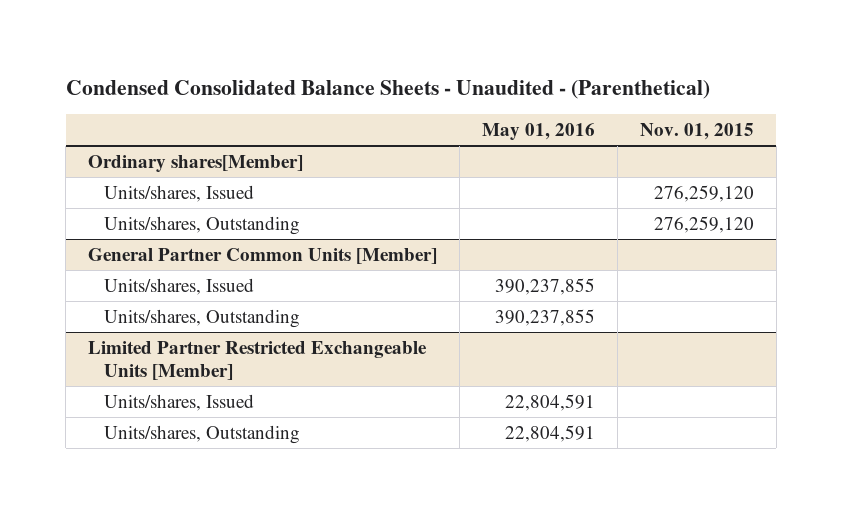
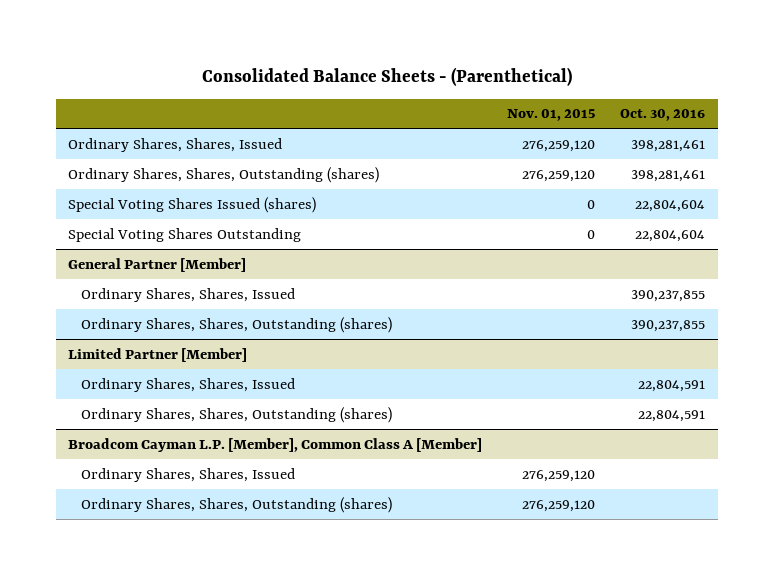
- Condensed Consolidated Balance Sheets - Unaudited - (Parenthetical)
+ Consolidated Balance Sheets - (Parenthetical)
- | May 01, 2016 | Nov. 01, 2015
+ | Nov. 01, 2015 | Oct. 30, 2016
- Ordinary shares[Member]
- Units/shares, Issued | | 276,259,120
- Units/shares, Outstanding | | 276,259,120
- General Partner Common Units [Member]
- Units/shares, Issued | 390,237,855 |
- Units/shares, Outstanding | 390,237,855 |
- Limited Partner Restricted Exchangeable Units [Member]
- Units/shares, Issued | 22,804,591 |
- Units/shares, Outstanding | 22,804,591 |
+ Ordinary Shares, Shares, Issued | 276,259,120 | 398,281,461
+ Ordinary Shares, Shares, Outstanding (shares) | 276,259,120 | 398,281,461
+ Special Voting Shares Issued (shares) | 0 | 22,804,604
+ Special Voting Shares Outstanding | 0 | 22,804,604
+ General Partner [Member]
+ Ordinary Shares, Shares, Issued | | 390,237,855
+ Ordinary Shares, Shares, Outstanding (shares) | | 390,237,855
+ Limited Partner [Member]
+ Ordinary Shares, Shares, Issued | | 22,804,591
+ Ordinary Shares, Shares, Outstanding (shares) | | 22,804,591
+ Broadcom Cayman L.P. [Member], Common Class A [Member]
+ Ordinary Shares, Shares, Issued | 276,259,120 |
+ Ordinary Shares, Shares, Outstanding (shares) | 276,259,120 |

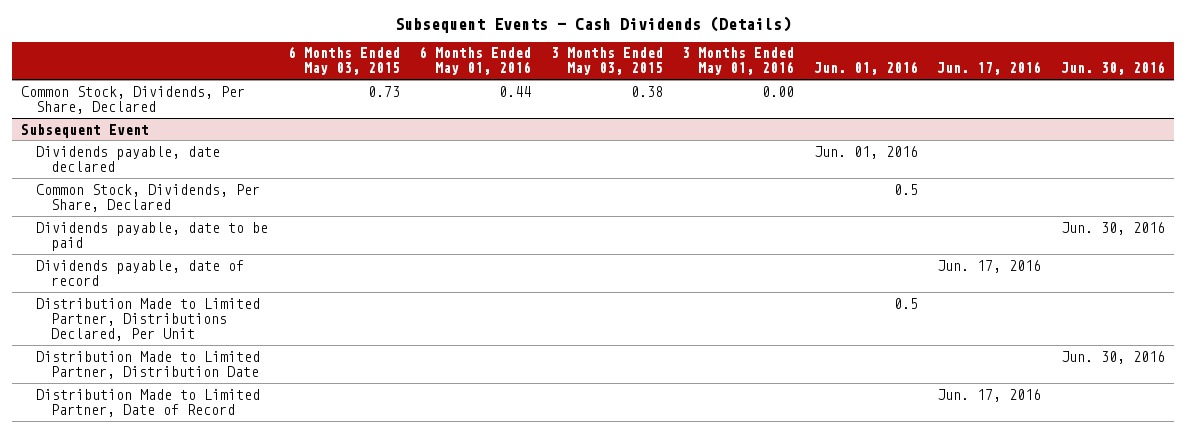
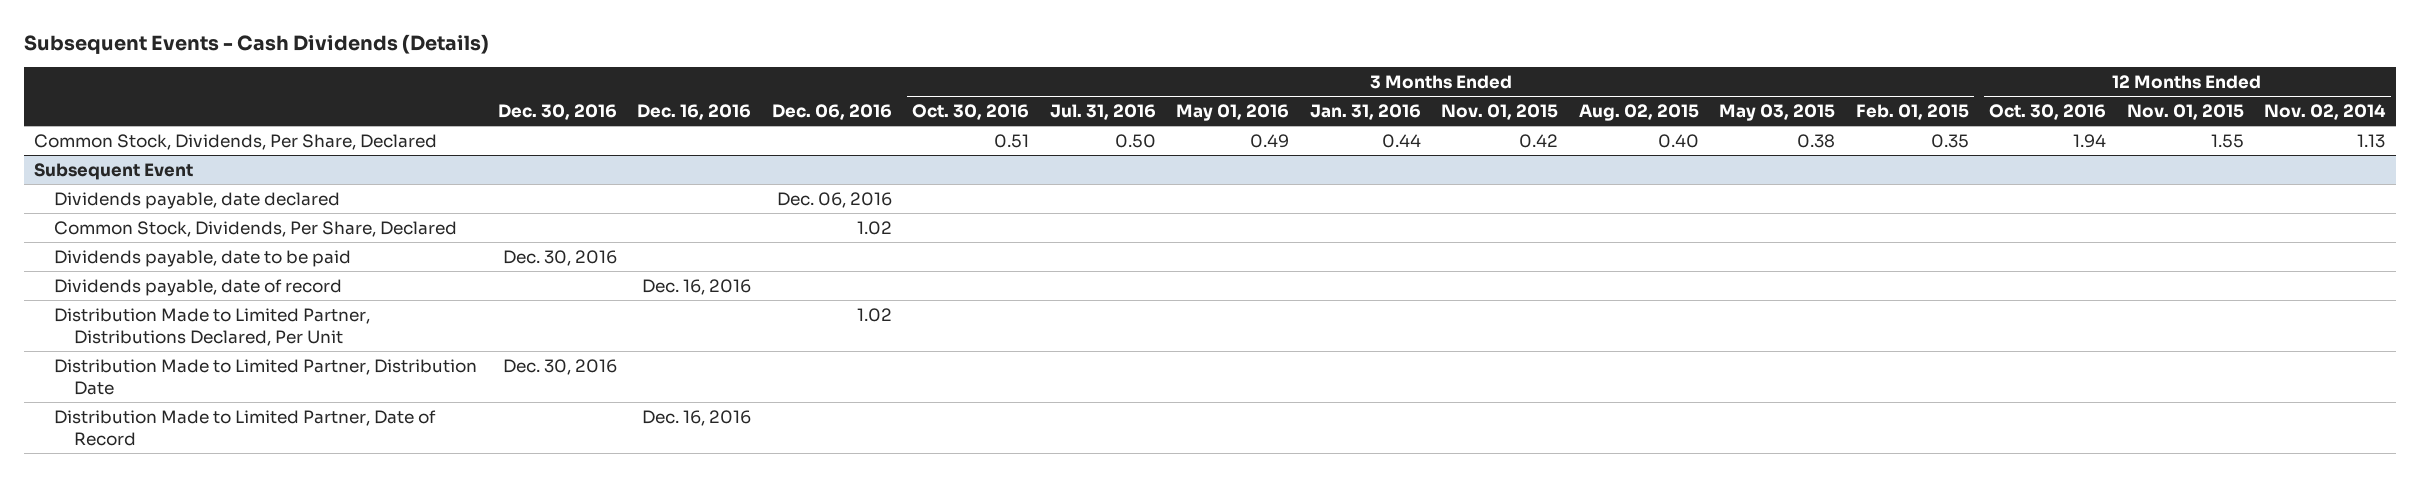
- | 6 Months Ended May 03, 2015 | 6 Months Ended May 01, 2016 | 3 Months Ended May 03, 2015 | 3 Months Ended May 01, 2016 | Jun. 01, 2016 | Jun. 17, 2016 | Jun. 30, 2016
+ | Dec. 30, 2016 | Dec. 16, 2016 | Dec. 06, 2016 | 3 Months Ended Oct. 30, 2016 | 3 Months Ended Jul. 31, 2016 | 3 Months Ended May 01, 2016 | 3 Months Ended Jan. 31, 2016 | 3 Months Ended Nov. 01, 2015 | 3 Months Ended Aug. 02, 2015 | 3 Months Ended May 03, 2015 | 3 Months Ended Feb. 01, 2015 | 12 Months Ended Oct. 30, 2016 | 12 Months Ended Nov. 01, 2015 | 12 Months Ended Nov. 02, 2014
- Common Stock, Dividends, Per Share, Declared | 0.73 | 0.44 | 0.38 | 0.00 | | |
+ Common Stock, Dividends, Per Share, Declared | | | | 0.51 | 0.50 | 0.49 | 0.44 | 0.42 | 0.40 | 0.38 | 0.35 | 1.94 | 1.55 | 1.13

